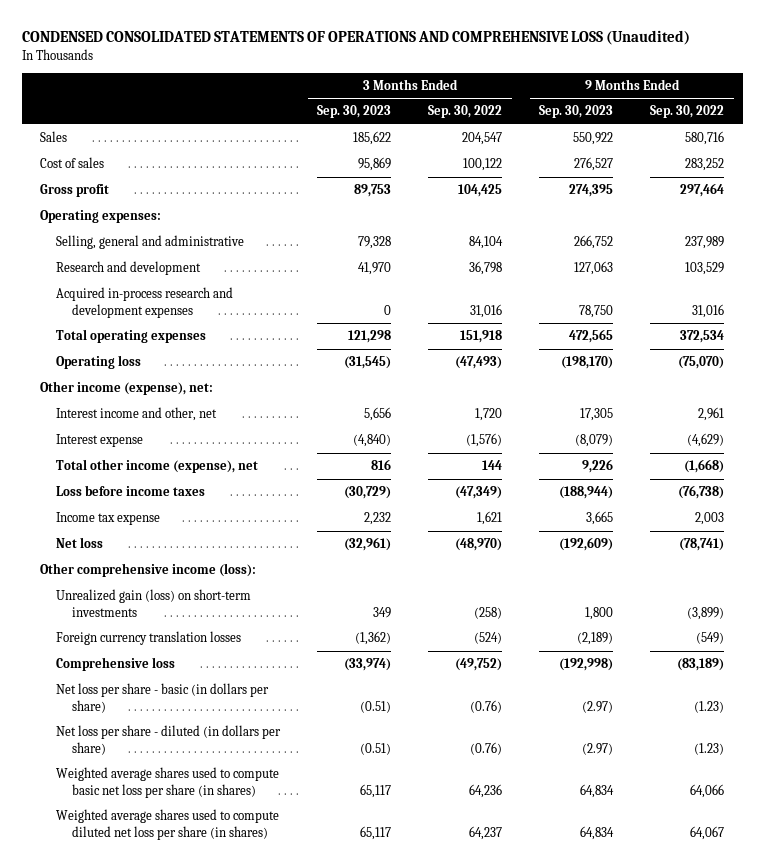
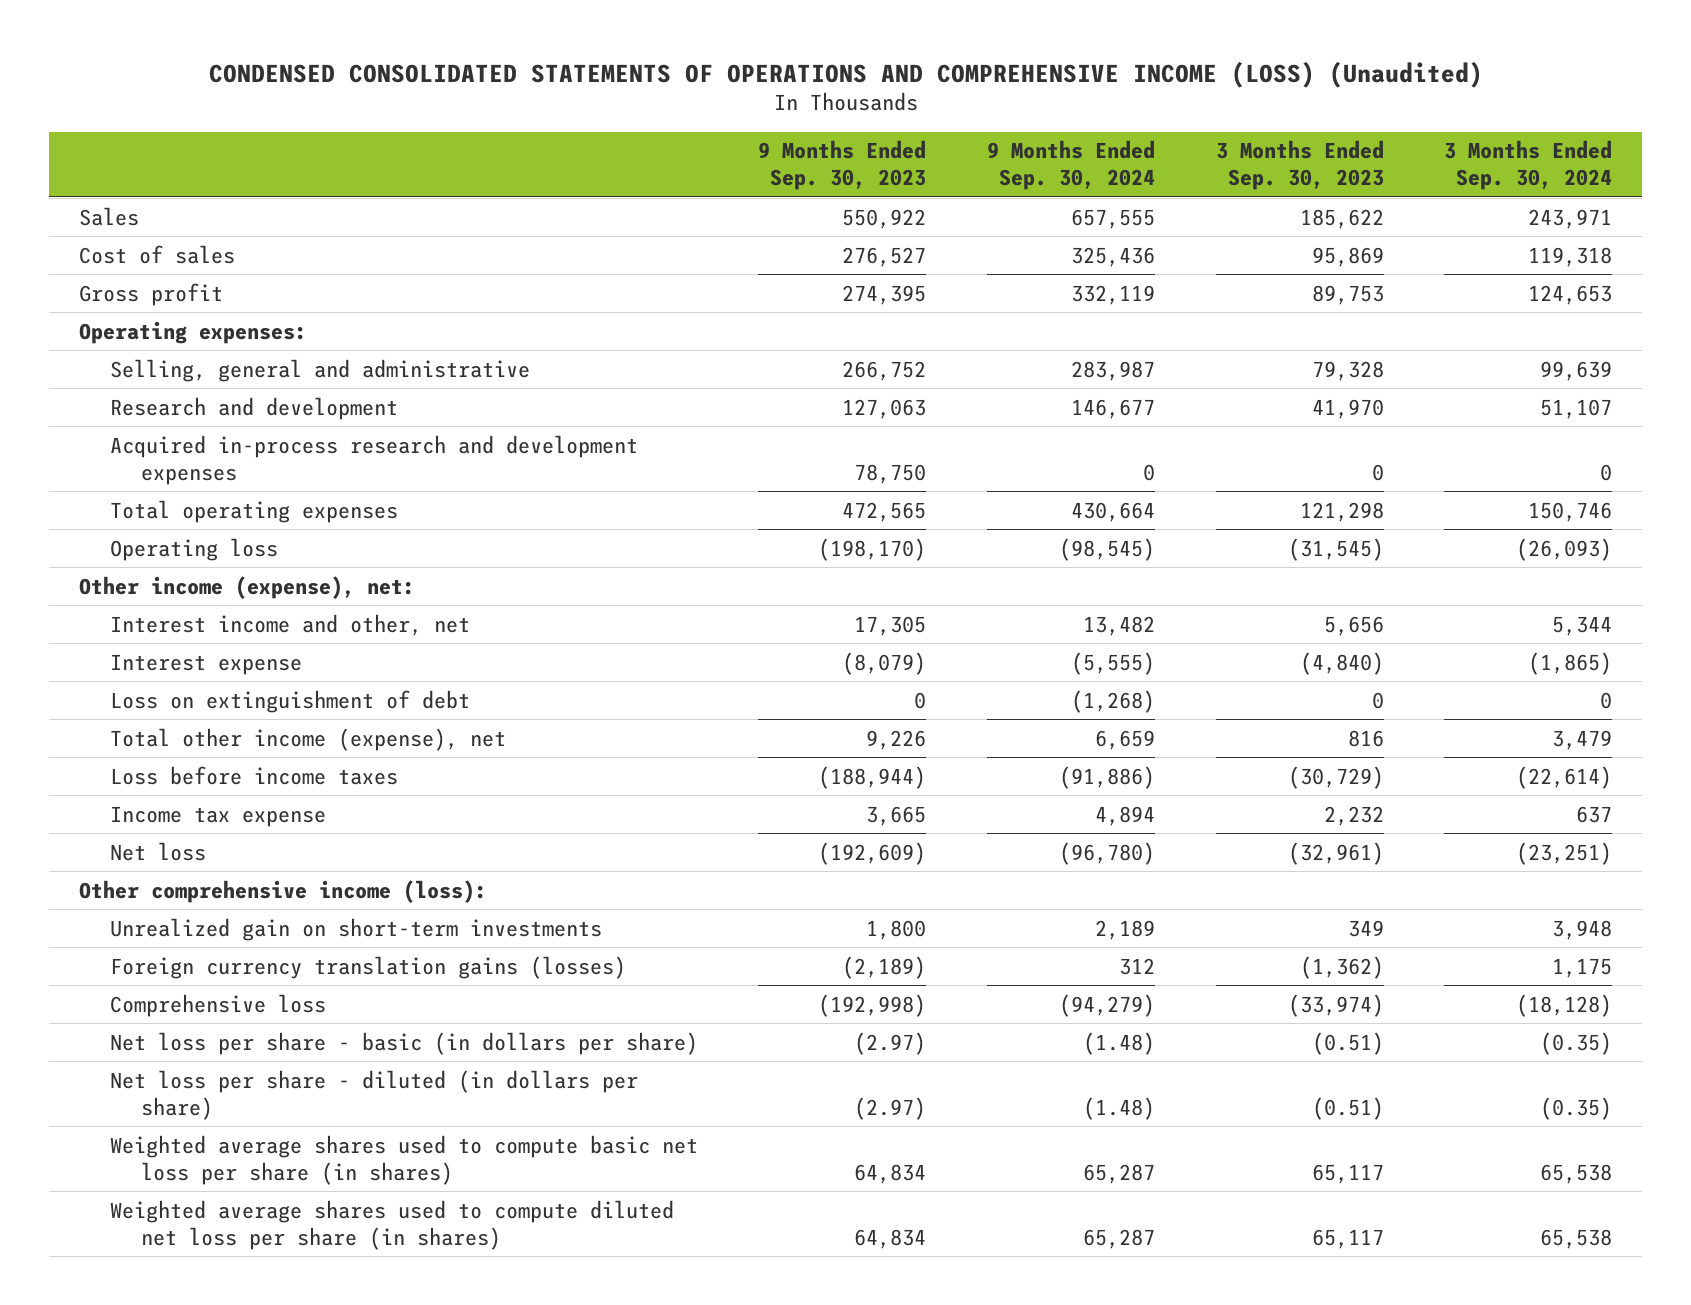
- CONDENSED CONSOLIDATED STATEMENTS OF OPERATIONS AND COMPREHENSIVE LOSS (Unaudited)
+ CONDENSED CONSOLIDATED STATEMENTS OF OPERATIONS AND COMPREHENSIVE INCOME (LOSS) (Unaudited)
- | 3 Months Ended Sep. 30, 2023 | 3 Months Ended Sep. 30, 2022 | 9 Months Ended Sep. 30, 2023 | 9 Months Ended Sep. 30, 2022
+ | 9 Months Ended Sep. 30, 2023 | 9 Months Ended Sep. 30, 2024 | 3 Months Ended Sep. 30, 2023 | 3 Months Ended Sep. 30, 2024
+ Loss on extinguishment of debt | 0 | (1,268) | 0 | 0
- Unrealized gain (loss) on short-term investments | 349 | (258) | 1,800 | (3,899)
- Foreign currency translation losses | (1,362) | (524) | (2,189) | (549)
+ Unrealized gain on short-term investments | 1,800 | 2,189 | 349 | 3,948
+ Foreign currency translation gains (losses) | (2,189) | 312 | (1,362) | 1,175

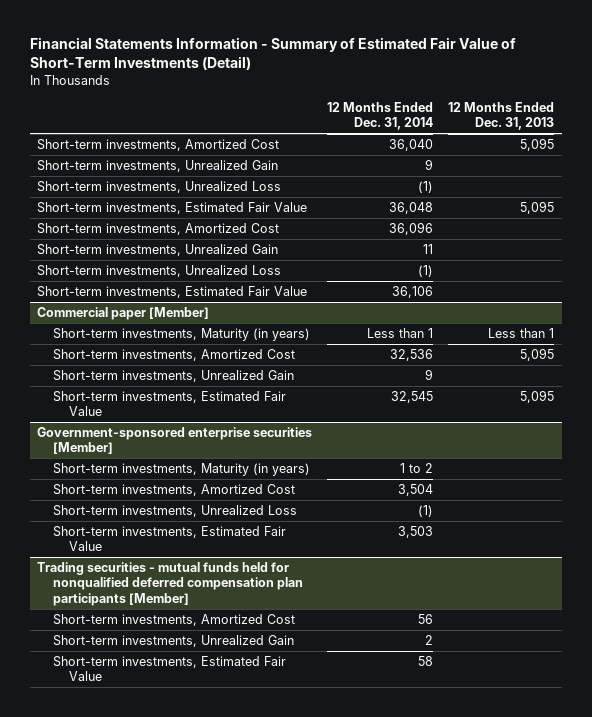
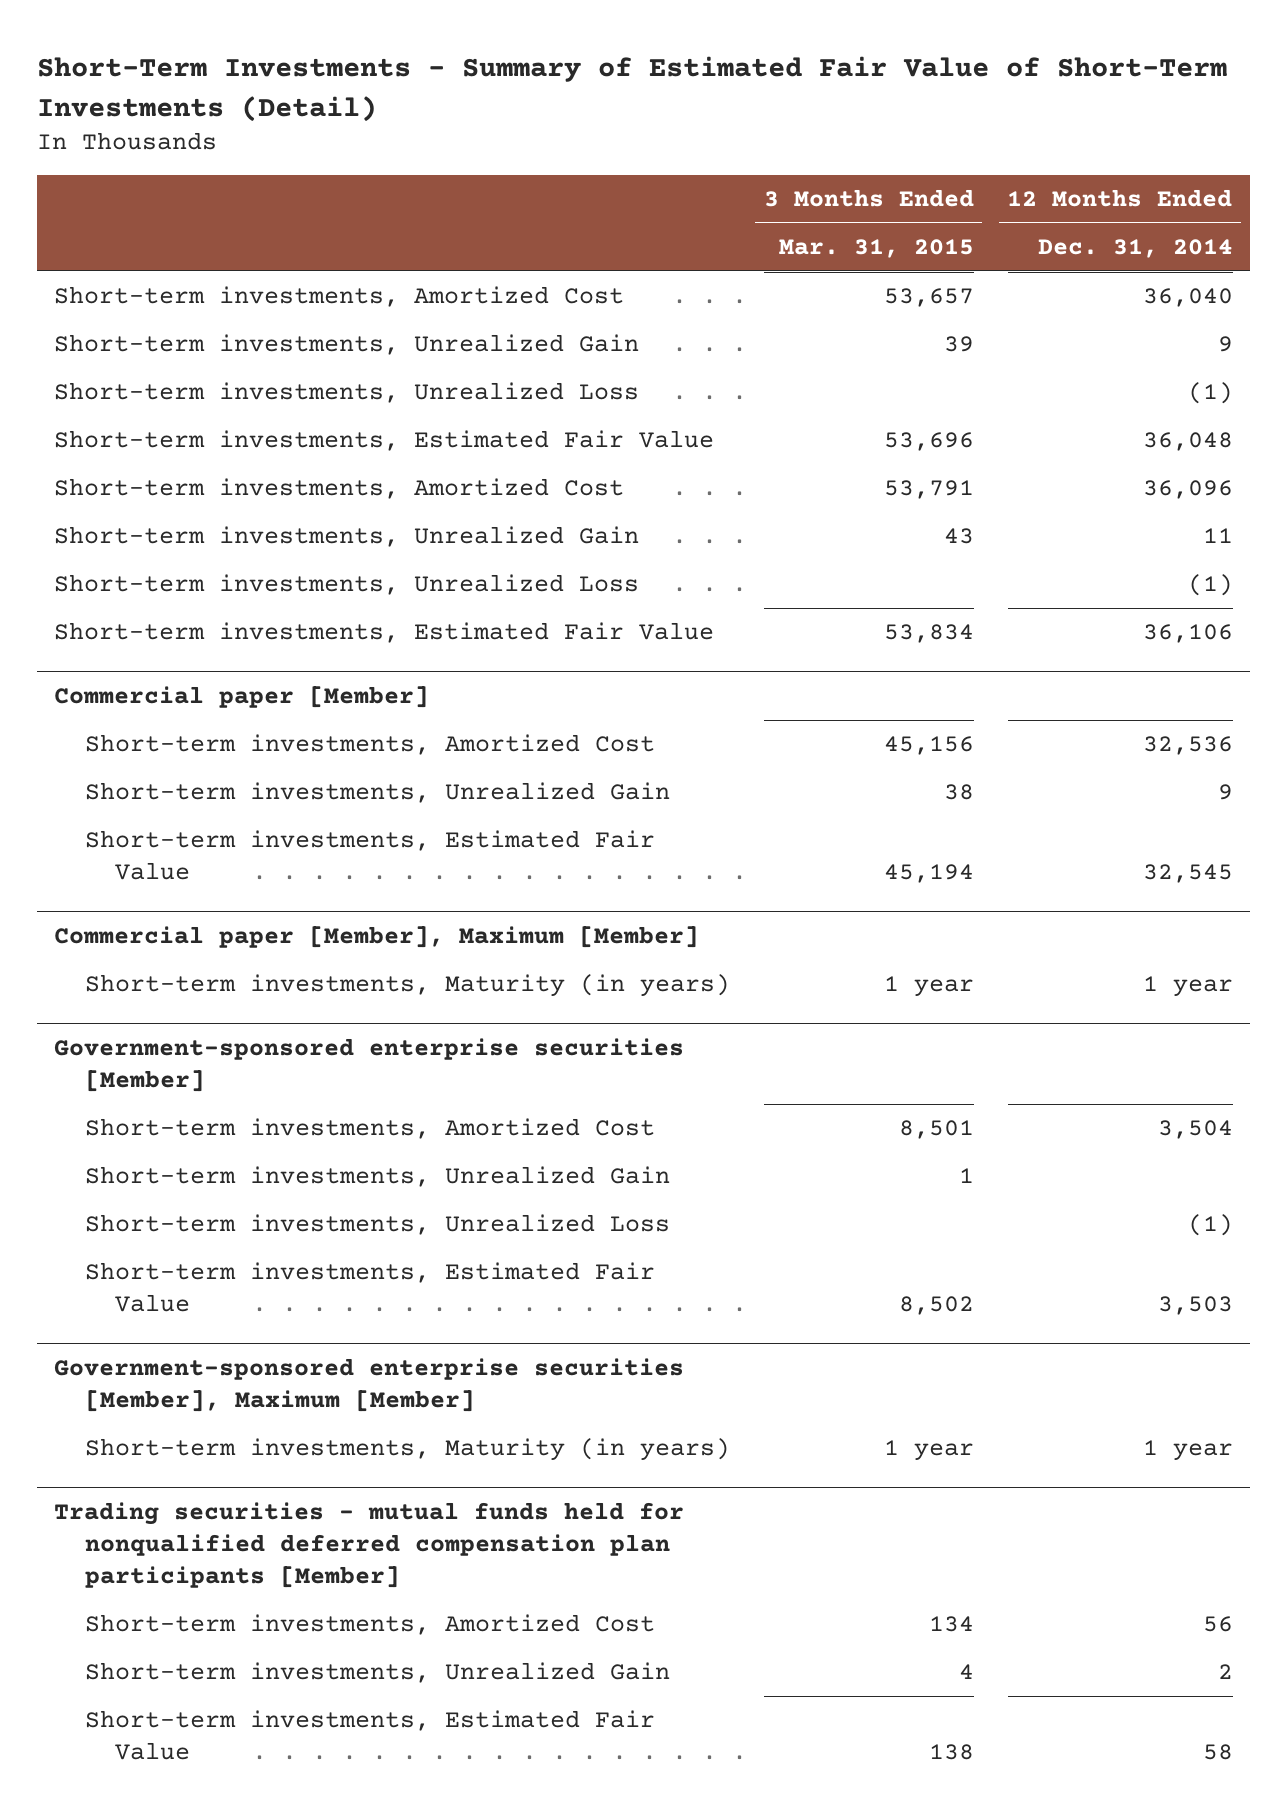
- Financial Statements Information - Summary of Estimated Fair Value of Short-Term Investments (Detail)
+ Short-Term Investments - Summary of Estimated Fair Value of Short-Term Investments (Detail)
- | 12 Months Ended Dec. 31, 2014 | 12 Months Ended Dec. 31, 2013
+ | 3 Months Ended Mar. 31, 2015 | 12 Months Ended Dec. 31, 2014
@ Commercial paper [Member]
- Short-term investments, Maturity (in years) | Less than 1 | Less than 1
+ Commercial paper [Member], Maximum [Member]
+ Short-term investments, Maturity (in years) | 1 year | 1 year
@ Government-sponsored enterprise securities [Member]
- Short-term investments, Maturity (in years) | 1 to 2 |
+ Short-term investments, Unrealized Gain | 1 |
+ Government-sponsored enterprise securities [Member], Maximum [Member]
+ Short-term investments, Maturity (in years) | 1 year | 1 year

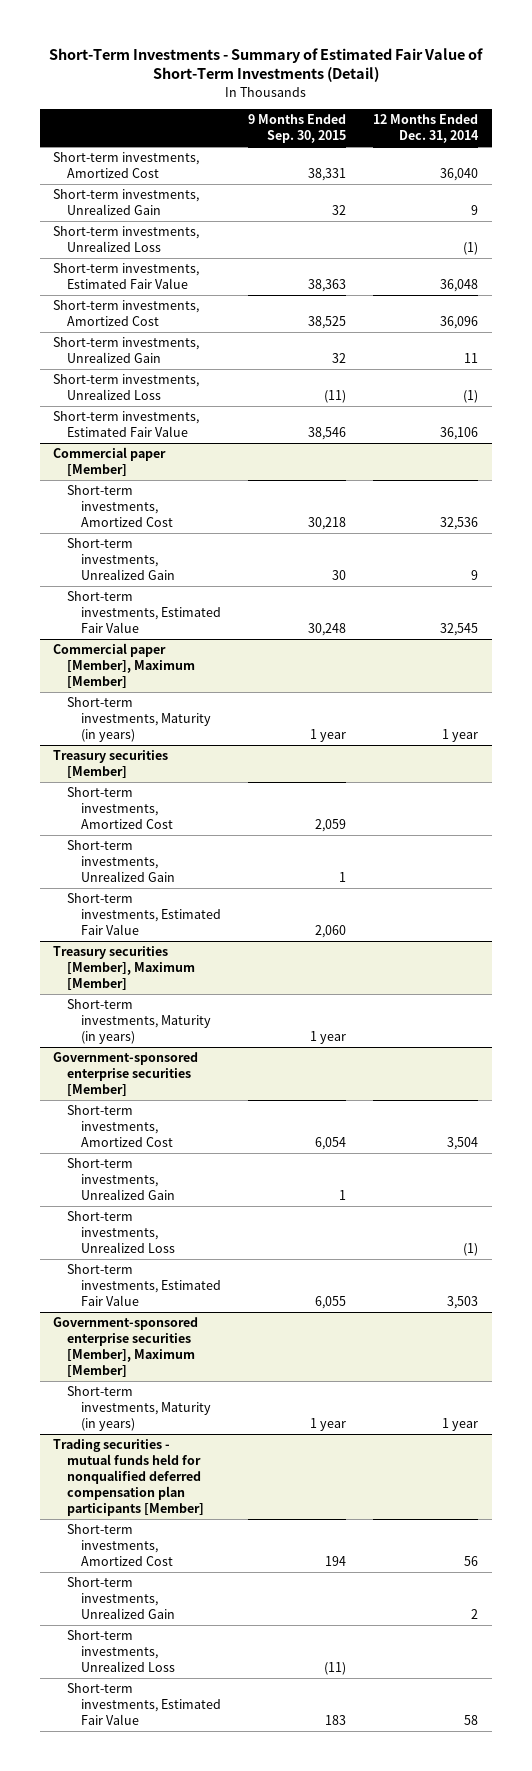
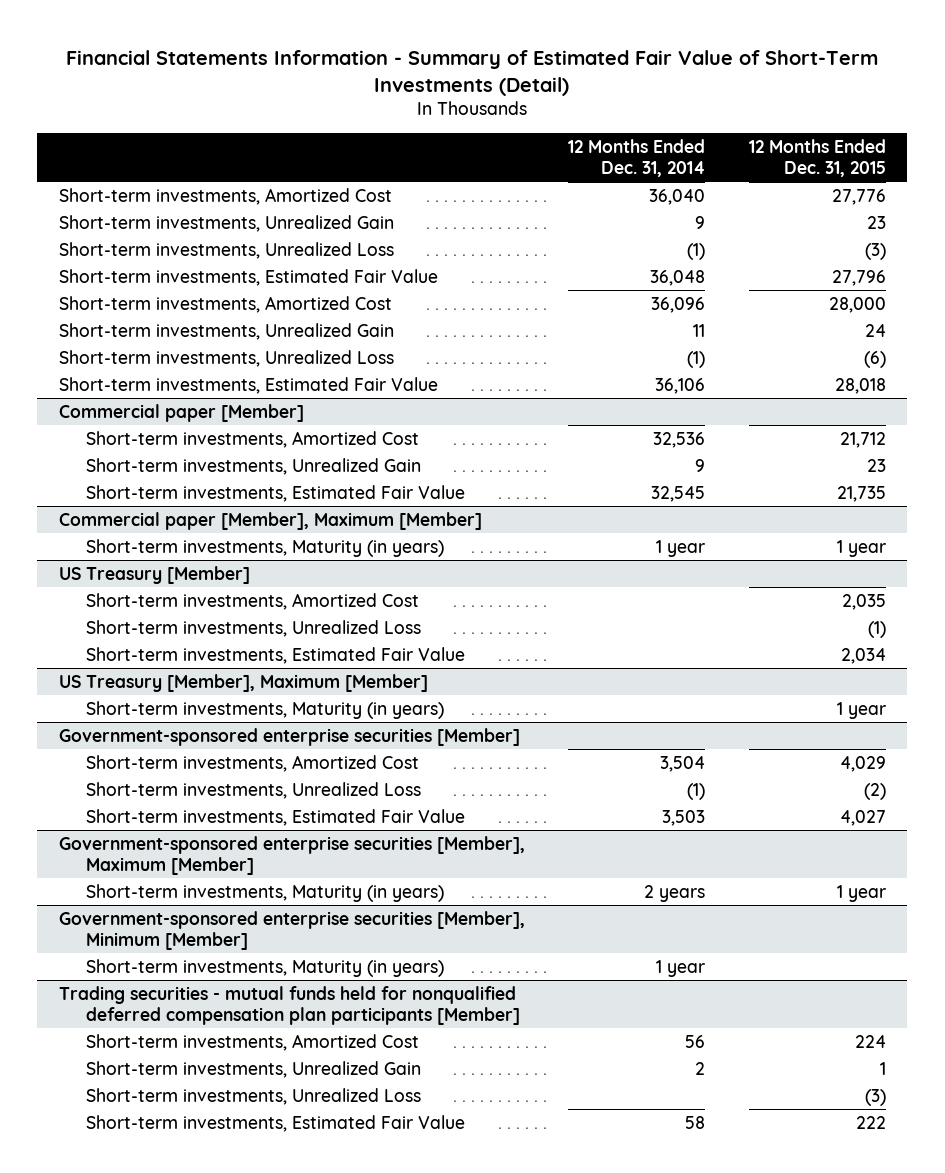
- Short-Term Investments - Summary of Estimated Fair Value of Short-Term Investments (Detail)
+ Financial Statements Information - Summary of Estimated Fair Value of Short-Term Investments (Detail)
- | 9 Months Ended Sep. 30, 2015 | 12 Months Ended Dec. 31, 2014
+ | 12 Months Ended Dec. 31, 2014 | 12 Months Ended Dec. 31, 2015
- Treasury securities [Member]
+ US Treasury [Member]
- Short-term investments, Unrealized Gain | 1 |
+ Short-term investments, Unrealized Loss | | (1)
- Treasury securities [Member], Maximum [Member]
+ US Treasury [Member], Maximum [Member]
@ Government-sponsored enterprise securities [Member]
- Short-term investments, Unrealized Gain | 1 |
@ Government-sponsored enterprise securities [Member], Maximum [Member]
+ Short-term investments, Maturity (in years) | 2 years | 1 year
+ Government-sponsored enterprise securities [Member], Minimum [Member]

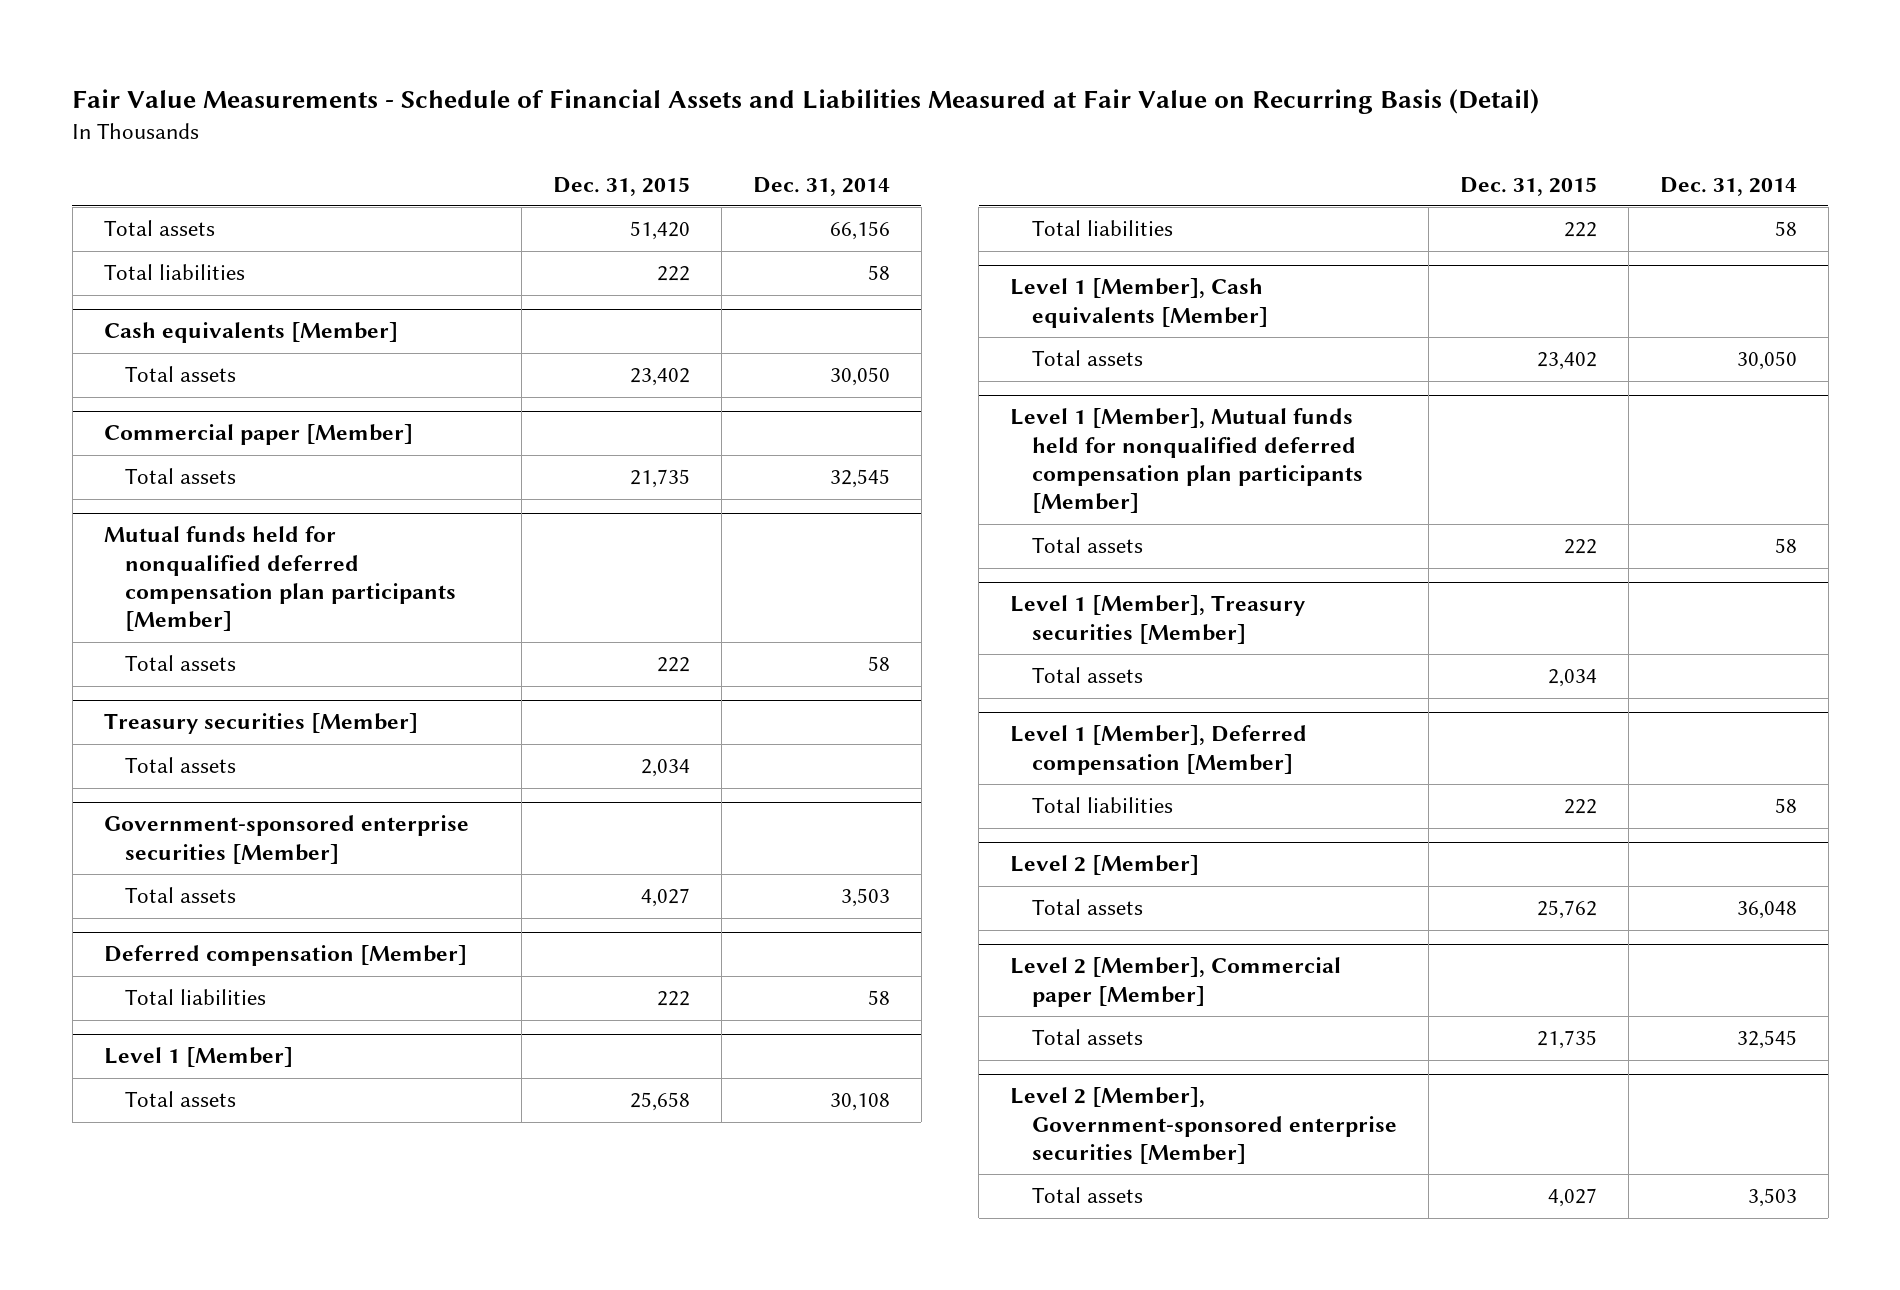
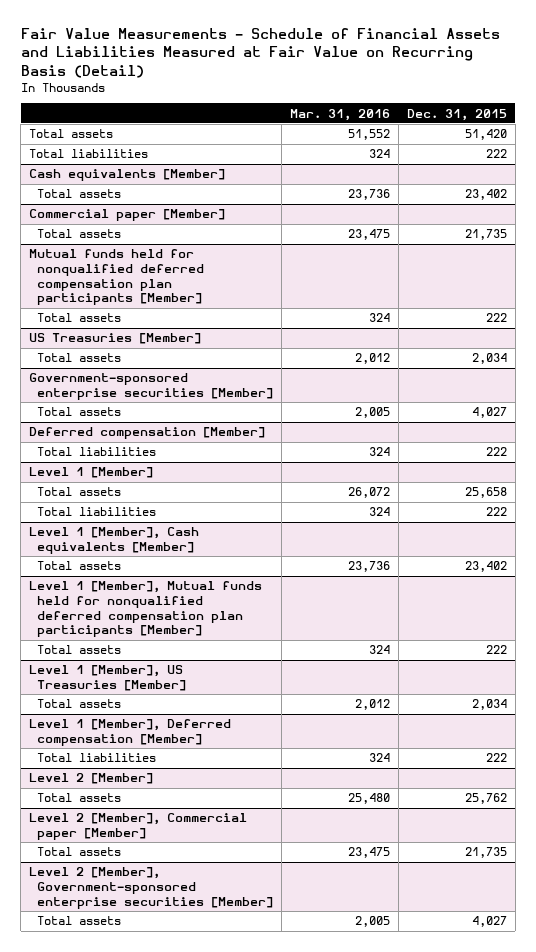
- | Dec. 31, 2015 | Dec. 31, 2014
+ | Mar. 31, 2016 | Dec. 31, 2015
- Treasury securities [Member]
+ US Treasuries [Member]
- Level 1 [Member], Treasury securities [Member]
+ Level 1 [Member], US Treasuries [Member]

